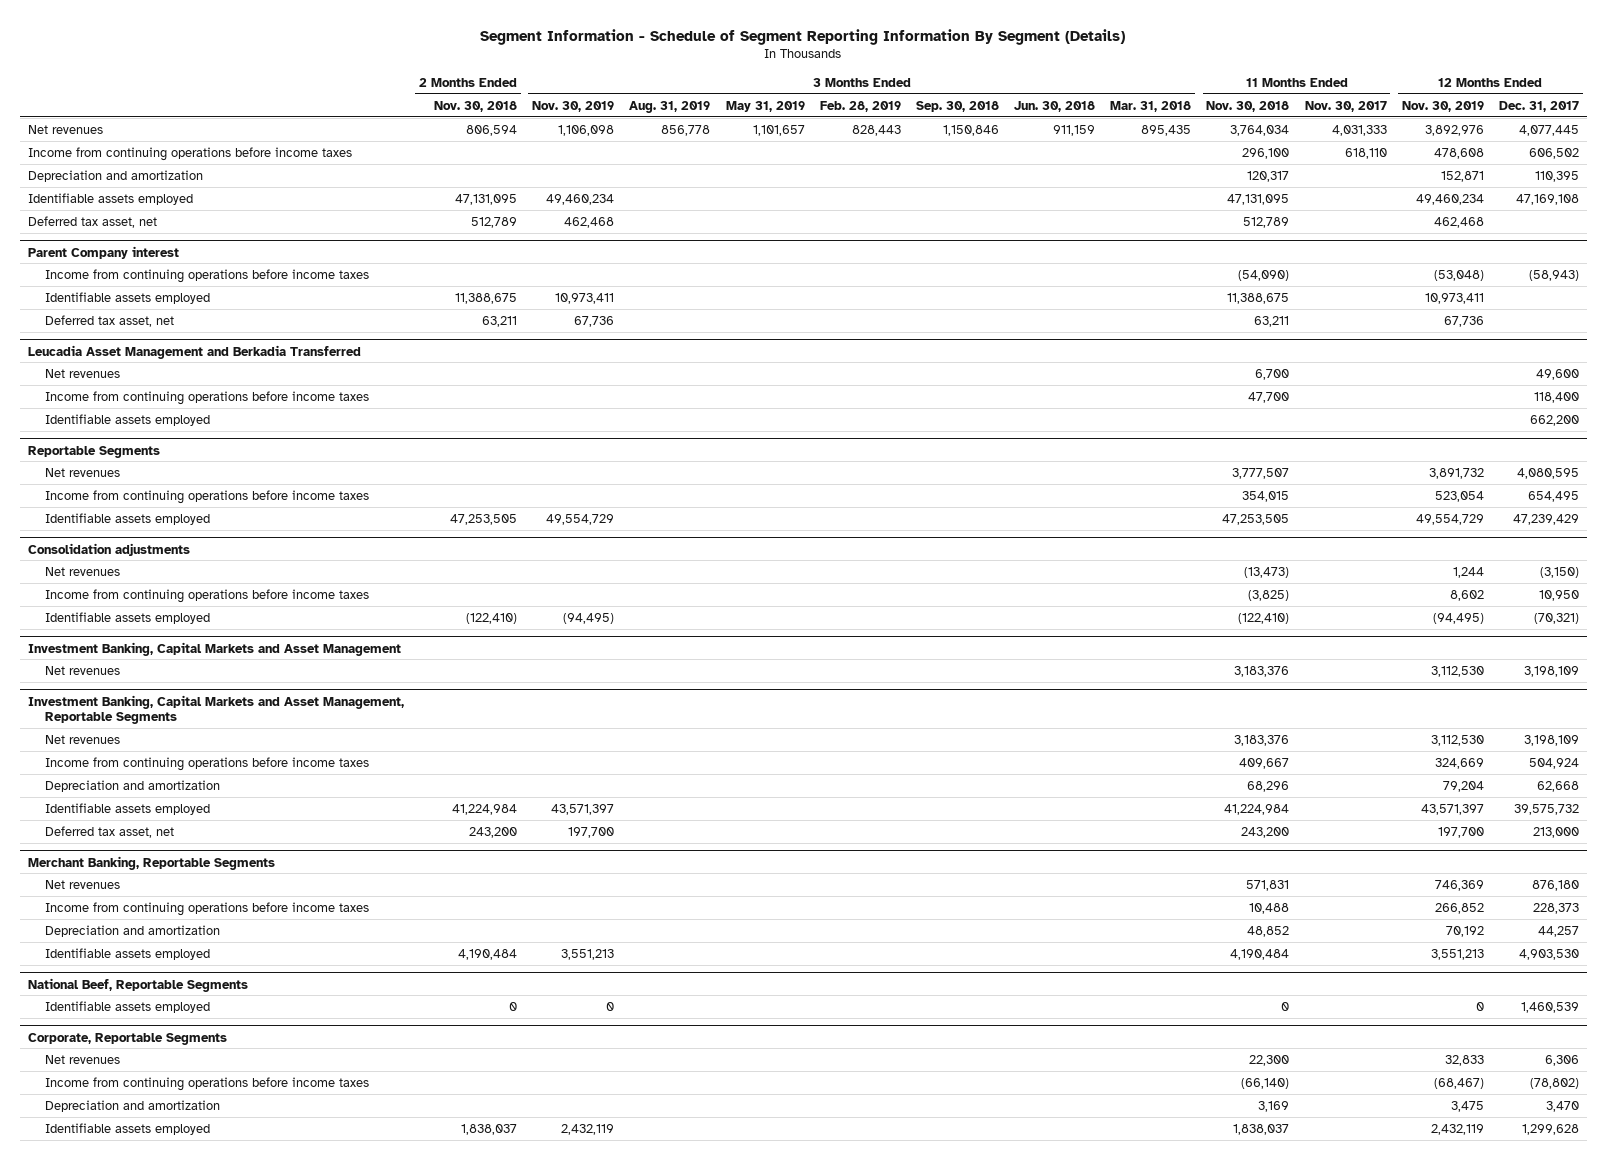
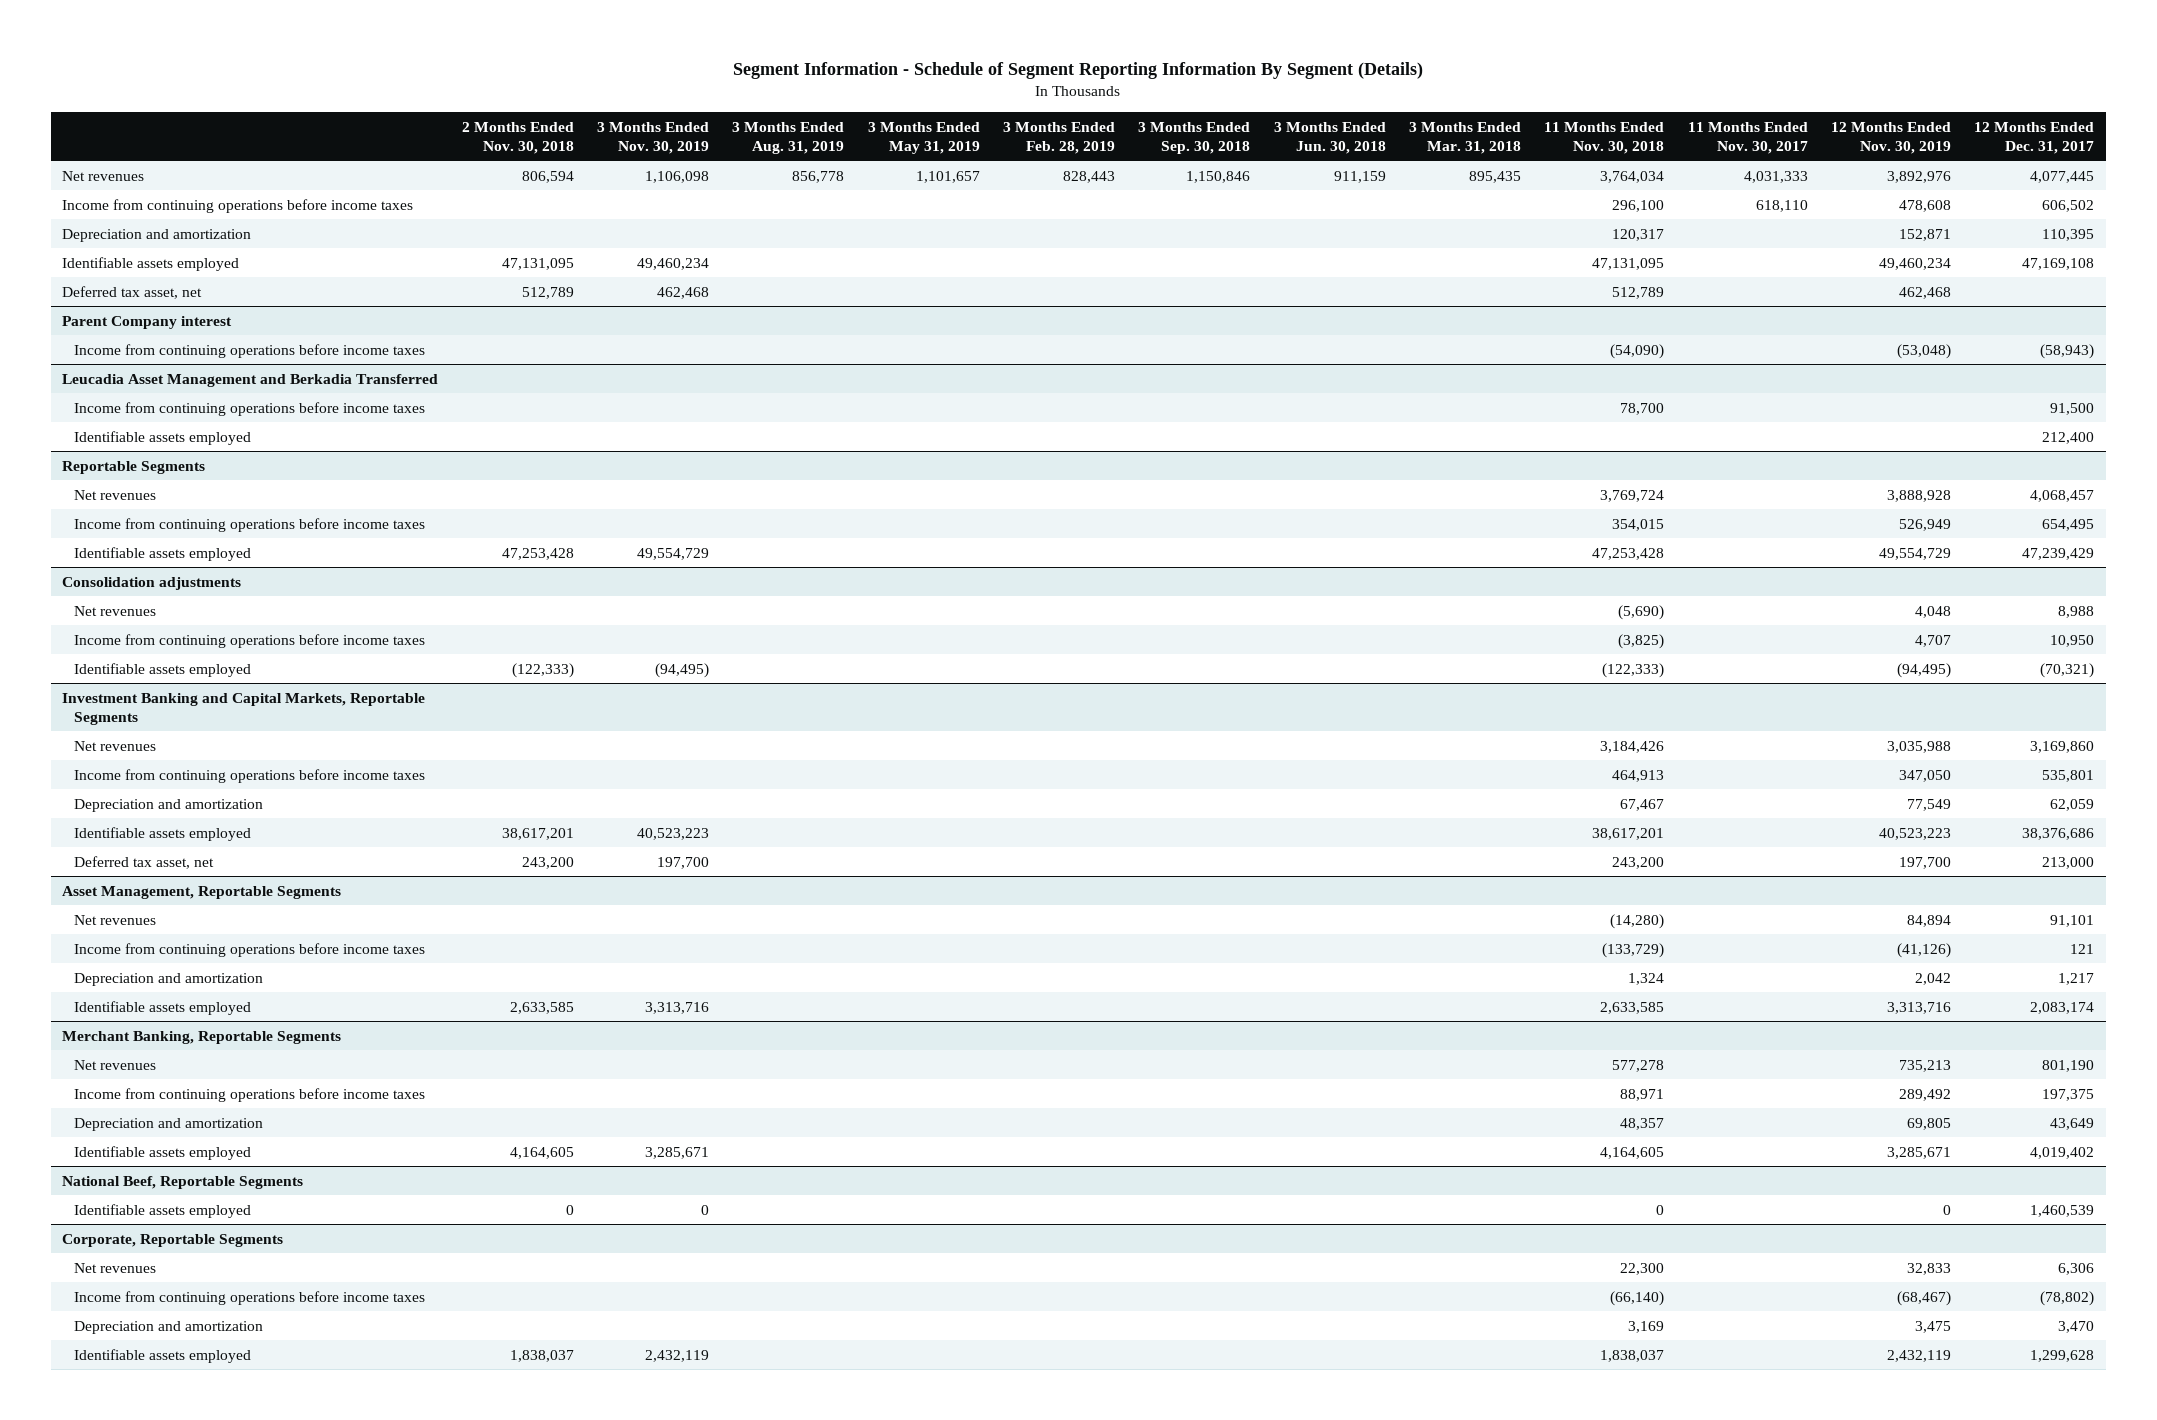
@ Parent Company interest
- Identifiable assets employed | 11,388,675 | 10,973,411 | | | | | | | 11,388,675 | | 10,973,411 |
- Deferred tax asset, net | 63,211 | 67,736 | | | | | | | 63,211 | | 67,736 |
@ Leucadia Asset Management and Berkadia Transferred
- Net revenues | | | | | | | | | 6,700 | | | 49,600
- Income from continuing operations before income taxes | | | | | | | | | 47,700 | | | 118,400
- Identifiable assets employed | | | | | | | | | | | | 662,200
+ Income from continuing operations before income taxes | | | | | | | | | 78,700 | | | 91,500
+ Identifiable assets employed | | | | | | | | | | | | 212,400
@ Reportable Segments
- Net revenues | | | | | | | | | 3,777,507 | | 3,891,732 | 4,080,595
- Income from continuing operations before income taxes | | | | | | | | | 354,015 | | 523,054 | 654,495
- Identifiable assets employed | 47,253,505 | 49,554,729 | | | | | | | 47,253,505 | | 49,554,729 | 47,239,429
+ Net revenues | | | | | | | | | 3,769,724 | | 3,888,928 | 4,068,457
+ Income from continuing operations before income taxes | | | | | | | | | 354,015 | | 526,949 | 654,495
+ Identifiable assets employed | 47,253,428 | 49,554,729 | | | | | | | 47,253,428 | | 49,554,729 | 47,239,429
@ Consolidation adjustments
- Net revenues | | | | | | | | | (13,473) | | 1,244 | (3,150)
- Income from continuing operations before income taxes | | | | | | | | | (3,825) | | 8,602 | 10,950
- Identifiable assets employed | (122,410) | (94,495) | | | | | | | (122,410) | | (94,495) | (70,321)
- Investment Banking, Capital Markets and Asset Management
- Net revenues | | | | | | | | | 3,183,376 | | 3,112,530 | 3,198,109
- Investment Banking, Capital Markets and Asset Management, Reportable Segments
- Net revenues | | | | | | | | | 3,183,376 | | 3,112,530 | 3,198,109
- Income from continuing operations before income taxes | | | | | | | | | 409,667 | | 324,669 | 504,924
- Depreciation and amortization | | | | | | | | | 68,296 | | 79,204 | 62,668
- Identifiable assets employed | 41,224,984 | 43,571,397 | | | | | | | 41,224,984 | | 43,571,397 | 39,575,732
@ Consolidation adjustments
+ Net revenues | | | | | | | | | (5,690) | | 4,048 | 8,988
+ Income from continuing operations before income taxes | | | | | | | | | (3,825) | | 4,707 | 10,950
+ Identifiable assets employed | (122,333) | (94,495) | | | | | | | (122,333) | | (94,495) | (70,321)
+ Investment Banking and Capital Markets, Reportable Segments
+ Net revenues | | | | | | | | | 3,184,426 | | 3,035,988 | 3,169,860
+ Income from continuing operations before income taxes | | | | | | | | | 464,913 | | 347,050 | 535,801
+ Depreciation and amortization | | | | | | | | | 67,467 | | 77,549 | 62,059
+ Identifiable assets employed | 38,617,201 | 40,523,223 | | | | | | | 38,617,201 | | 40,523,223 | 38,376,686
+ Asset Management, Reportable Segments
+ Net revenues | | | | | | | | | (14,280) | | 84,894 | 91,101
+ Income from continuing operations before income taxes | | | | | | | | | (133,729) | | (41,126) | 121
+ Depreciation and amortization | | | | | | | | | 1,324 | | 2,042 | 1,217
+ Identifiable assets employed | 2,633,585 | 3,313,716 | | | | | | | 2,633,585 | | 3,313,716 | 2,083,174
@ Merchant Banking, Reportable Segments
- Net revenues | | | | | | | | | 571,831 | | 746,369 | 876,180
- Income from continuing operations before income taxes | | | | | | | | | 10,488 | | 266,852 | 228,373
- Depreciation and amortization | | | | | | | | | 48,852 | | 70,192 | 44,257
- Identifiable assets employed | 4,190,484 | 3,551,213 | | | | | | | 4,190,484 | | 3,551,213 | 4,903,530
+ Net revenues | | | | | | | | | 577,278 | | 735,213 | 801,190
+ Income from continuing operations before income taxes | | | | | | | | | 88,971 | | 289,492 | 197,375
+ Depreciation and amortization | | | | | | | | | 48,357 | | 69,805 | 43,649
+ Identifiable assets employed | 4,164,605 | 3,285,671 | | | | | | | 4,164,605 | | 3,285,671 | 4,019,402

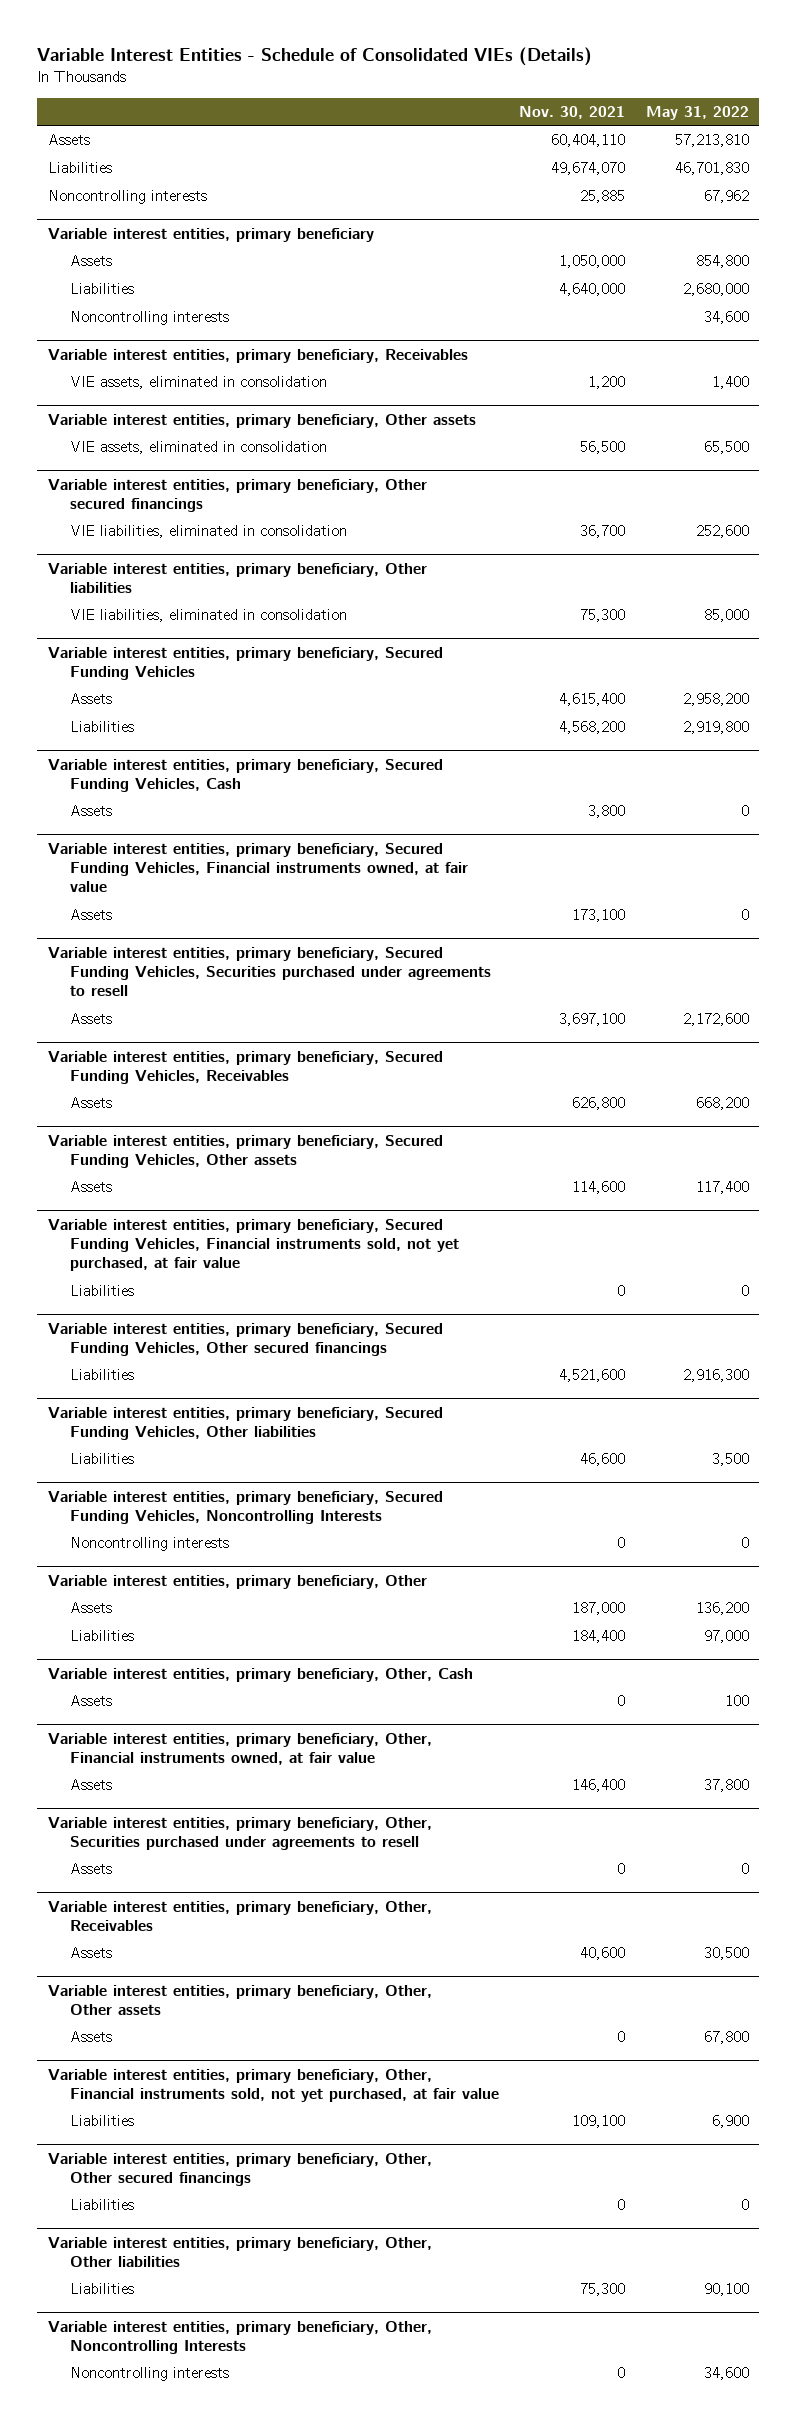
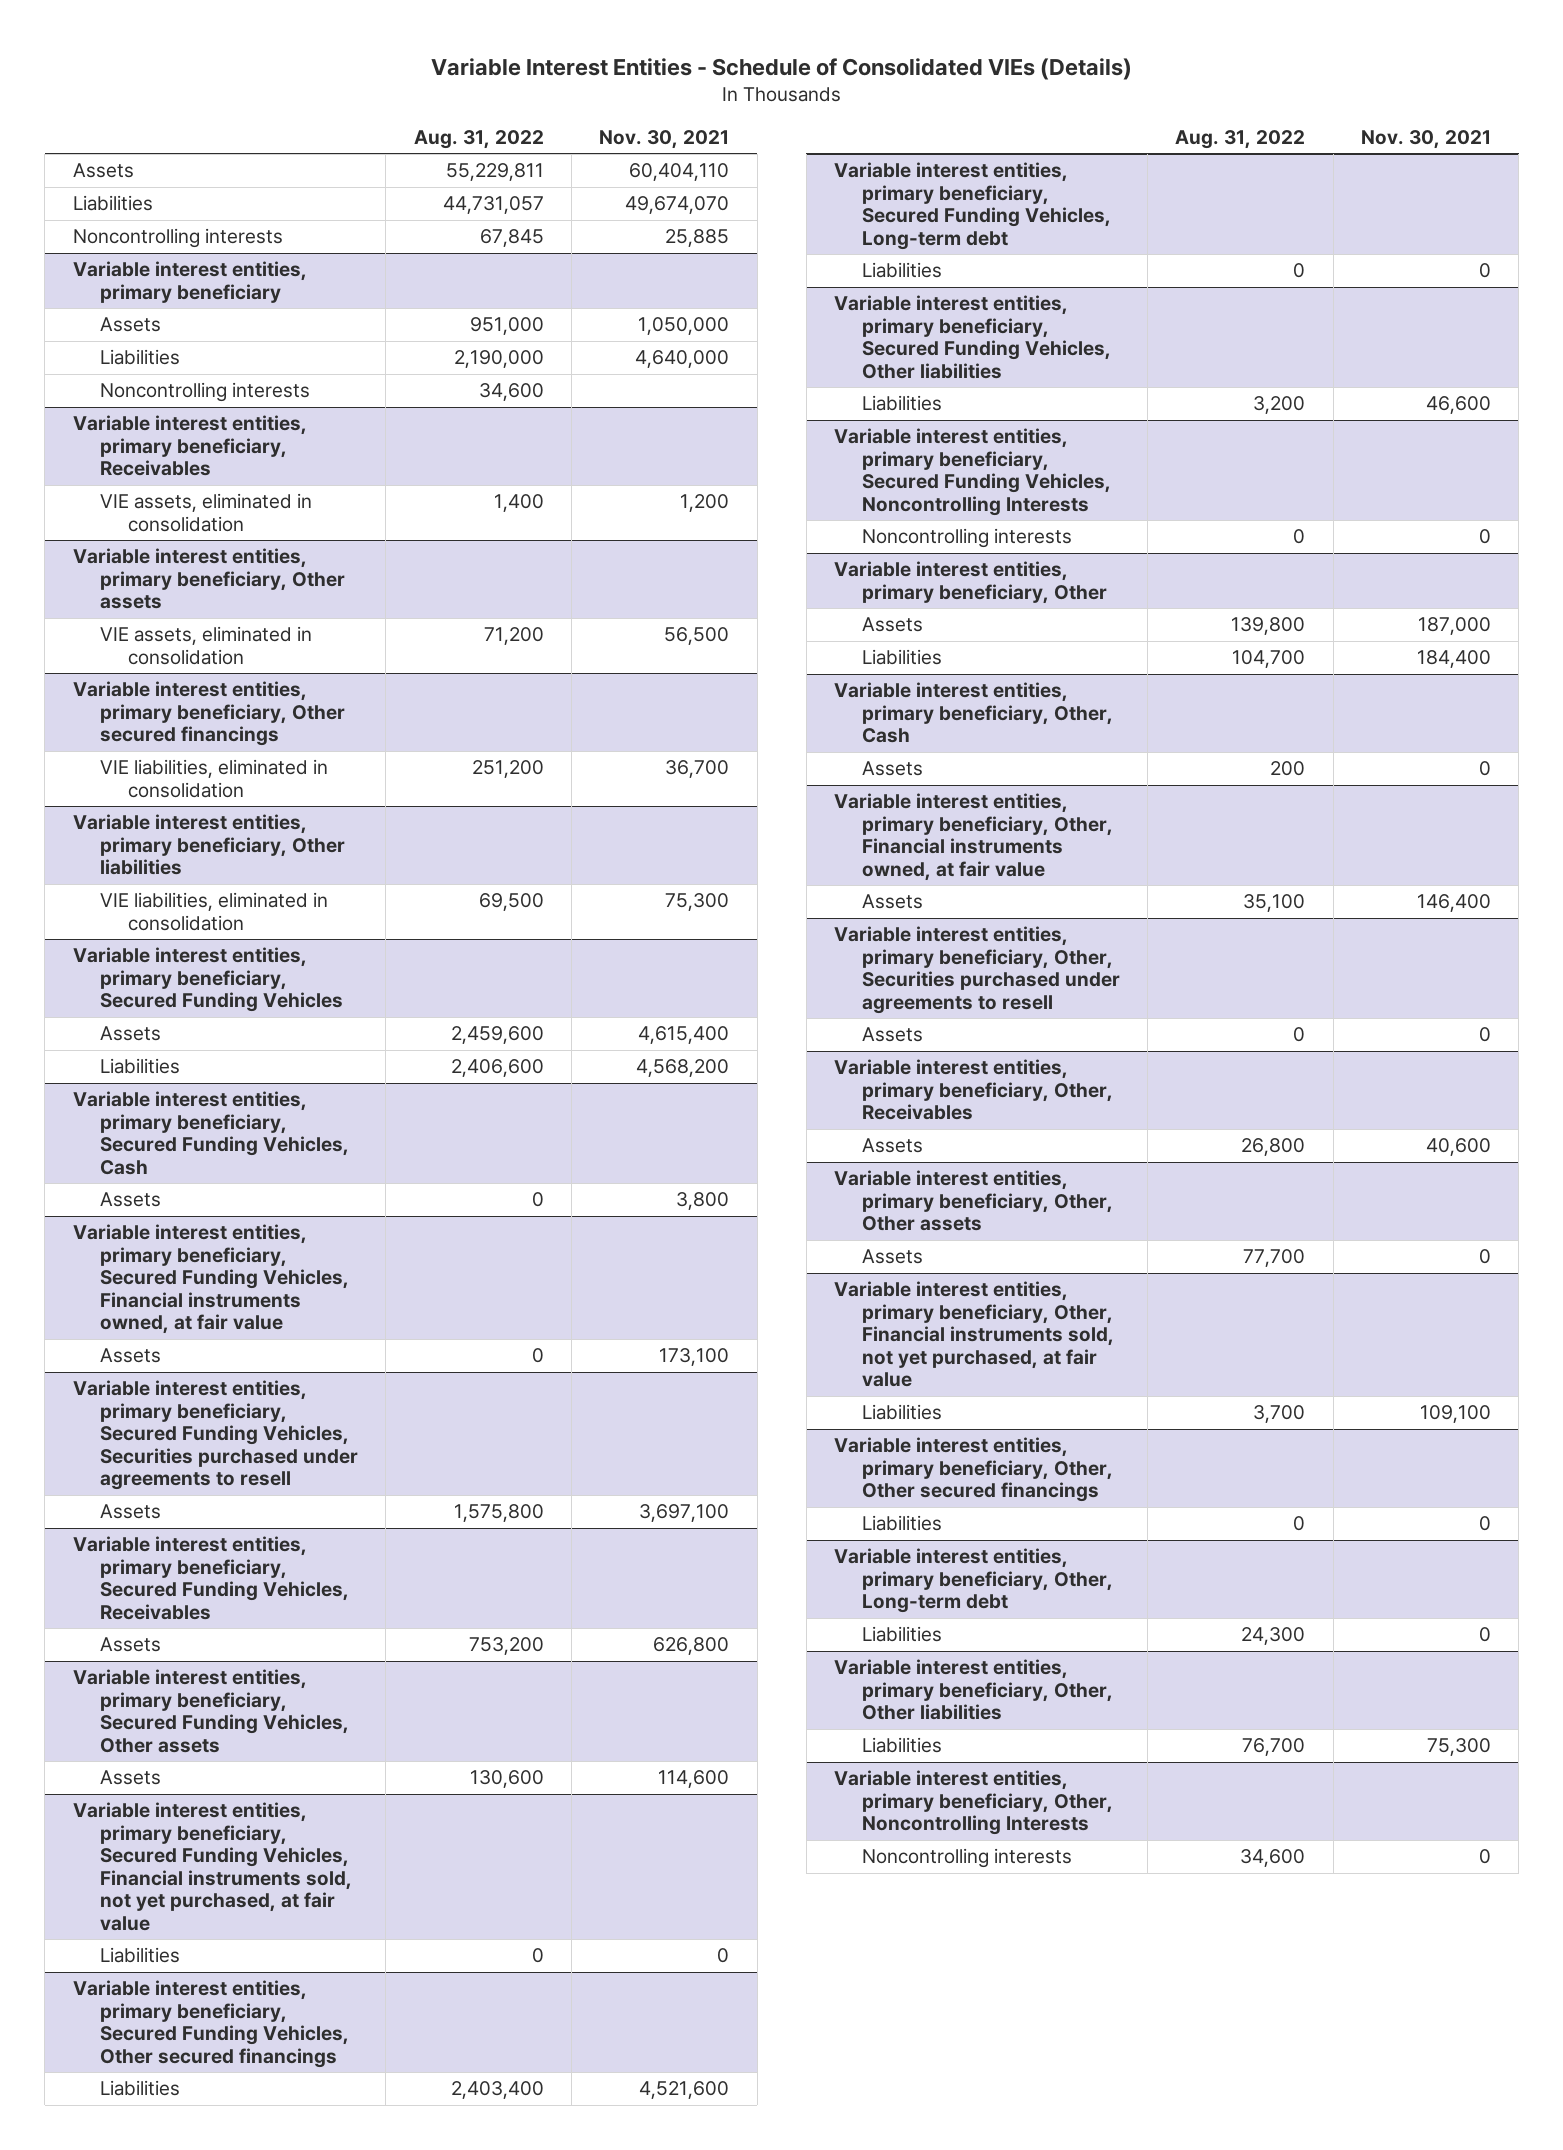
- | Nov. 30, 2021 | May 31, 2022
+ | Aug. 31, 2022 | Nov. 30, 2021
+ Variable interest entities, primary beneficiary, Secured Funding Vehicles, Long-term debt
+ Liabilities | 0 | 0
+ Variable interest entities, primary beneficiary, Other, Long-term debt
+ Liabilities | 24,300 | 0

